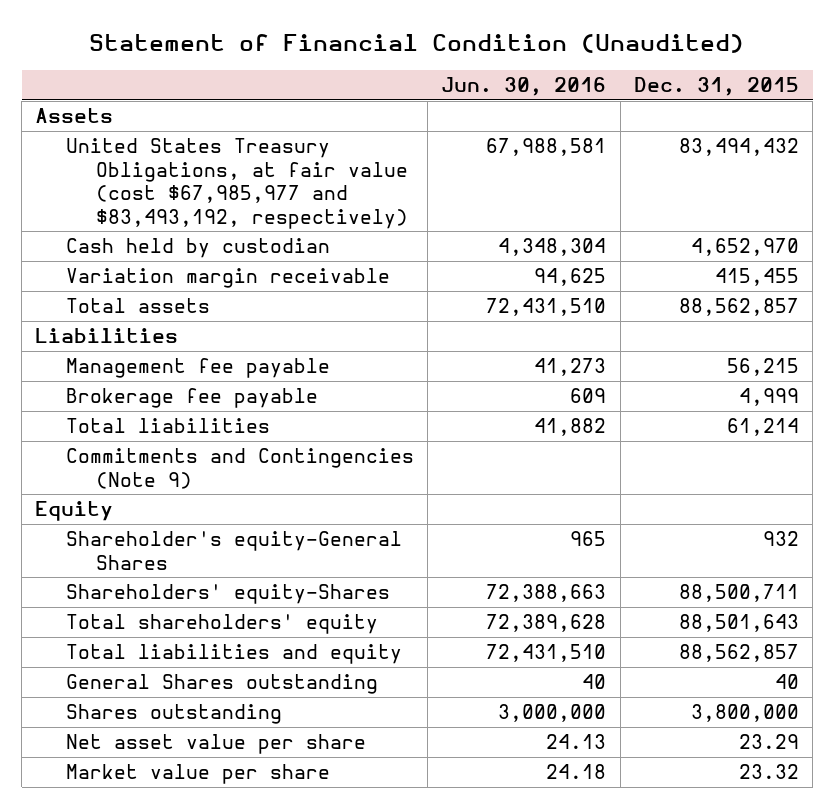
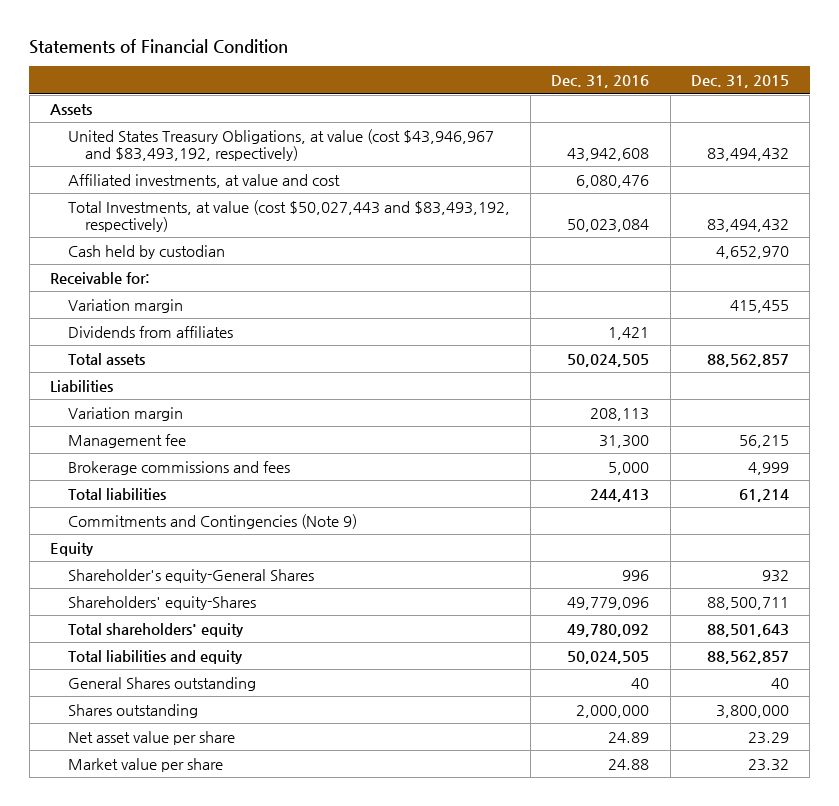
- Statement of Financial Condition (Unaudited)
+ Statements of Financial Condition
- | Jun. 30, 2016 | Dec. 31, 2015
+ | Dec. 31, 2016 | Dec. 31, 2015
- United States Treasury Obligations, at fair value (cost $67,985,977 and $83,493,192, respectively) | 67,988,581 | 83,494,432
+ United States Treasury Obligations, at value (cost $43,946,967 and $83,493,192, respectively) | 43,942,608 | 83,494,432
+ Affiliated investments, at value and cost | 6,080,476 |
+ Total Investments, at value (cost $50,027,443 and $83,493,192, respectively) | 50,023,084 | 83,494,432
- Variation margin receivable | 94,625 | 415,455
+ Receivable for:
+ Variation margin | | 415,455
+ Dividends from affiliates | 1,421 |
- Management fee payable | 41,273 | 56,215
- Brokerage fee payable | 609 | 4,999
+ Variation margin | 208,113 |
+ Management fee | 31,300 | 56,215
+ Brokerage commissions and fees | 5,000 | 4,999

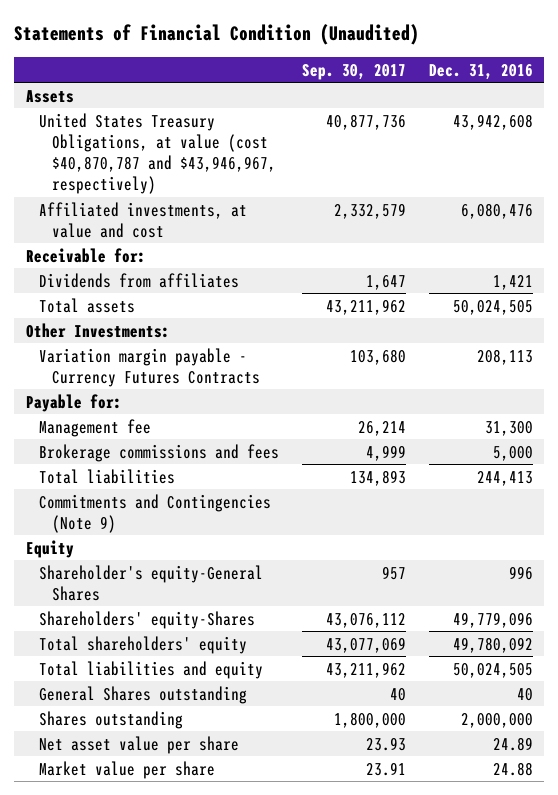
- Statements of Financial Condition
+ Statements of Financial Condition (Unaudited)
- | Dec. 31, 2016 | Dec. 31, 2015
+ | Sep. 30, 2017 | Dec. 31, 2016
- United States Treasury Obligations, at value (cost $43,946,967 and $83,493,192, respectively) | 43,942,608 | 83,494,432
+ United States Treasury Obligations, at value (cost $40,870,787 and $43,946,967, respectively) | 40,877,736 | 43,942,608
- Total Investments, at value (cost $50,027,443 and $83,493,192, respectively) | 50,023,084 | 83,494,432
- Cash held by custodian | | 4,652,970
- Variation margin | | 415,455
- Liabilities
- Variation margin | 208,113 |
+ Other Investments:
+ Variation margin payable - Currency Futures Contracts | 103,680 | 208,113
+ Payable for:

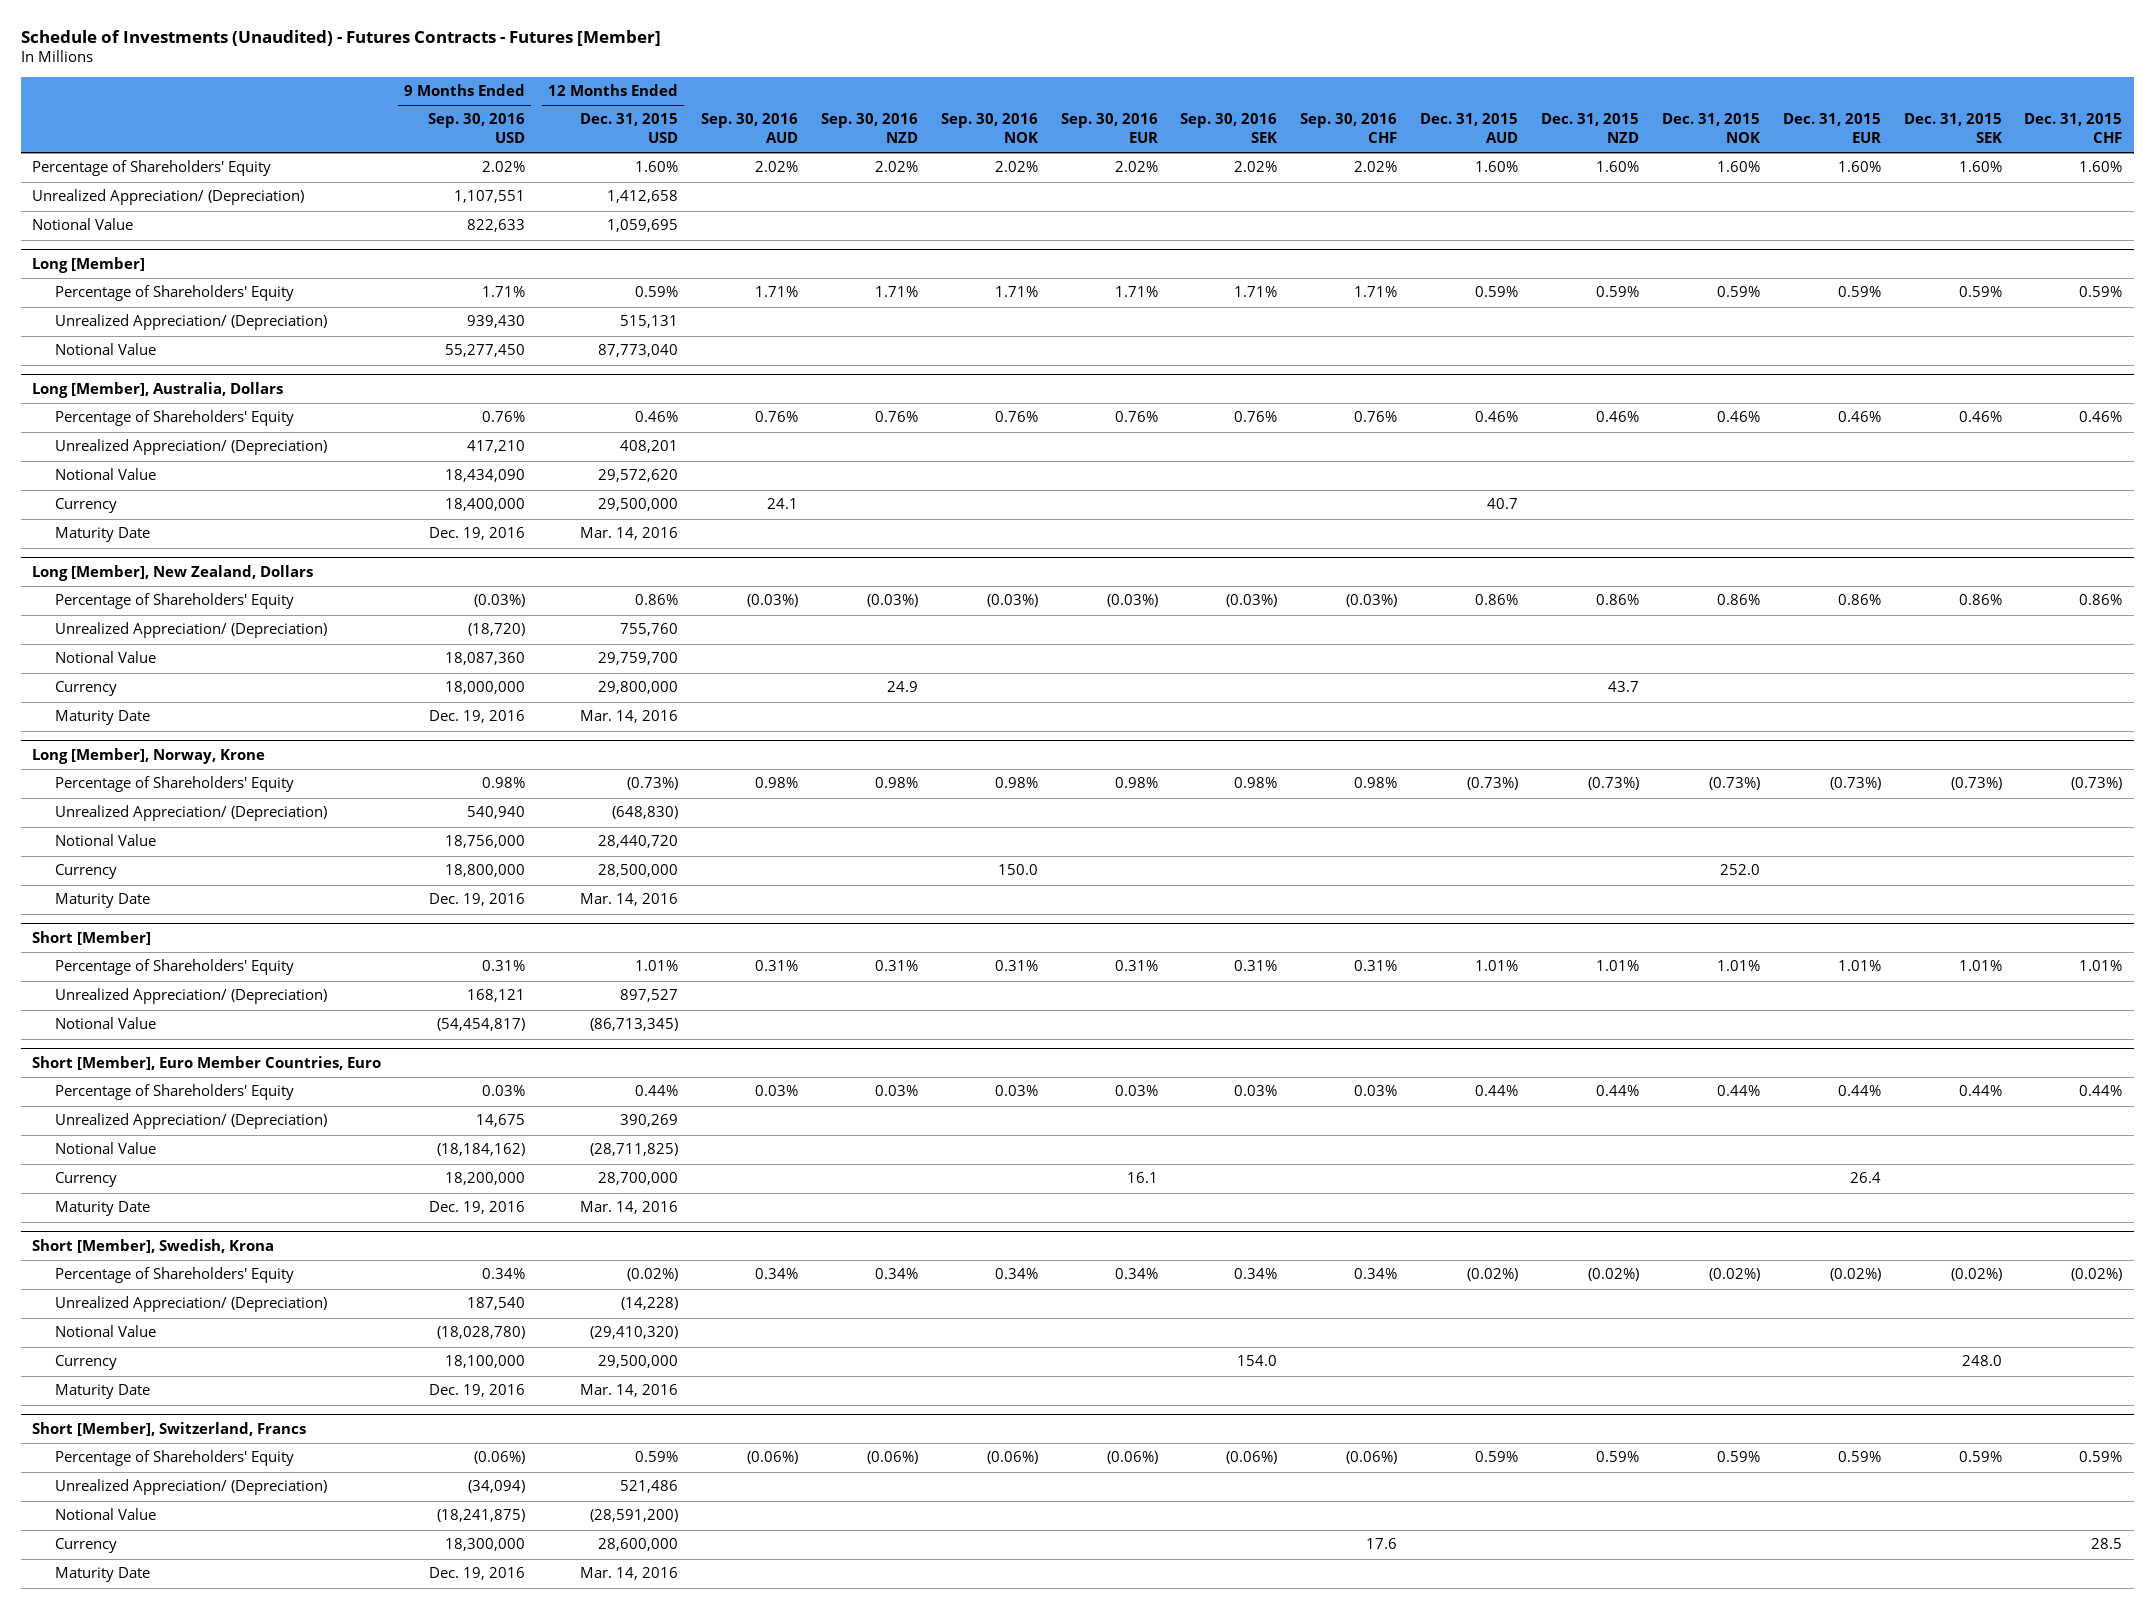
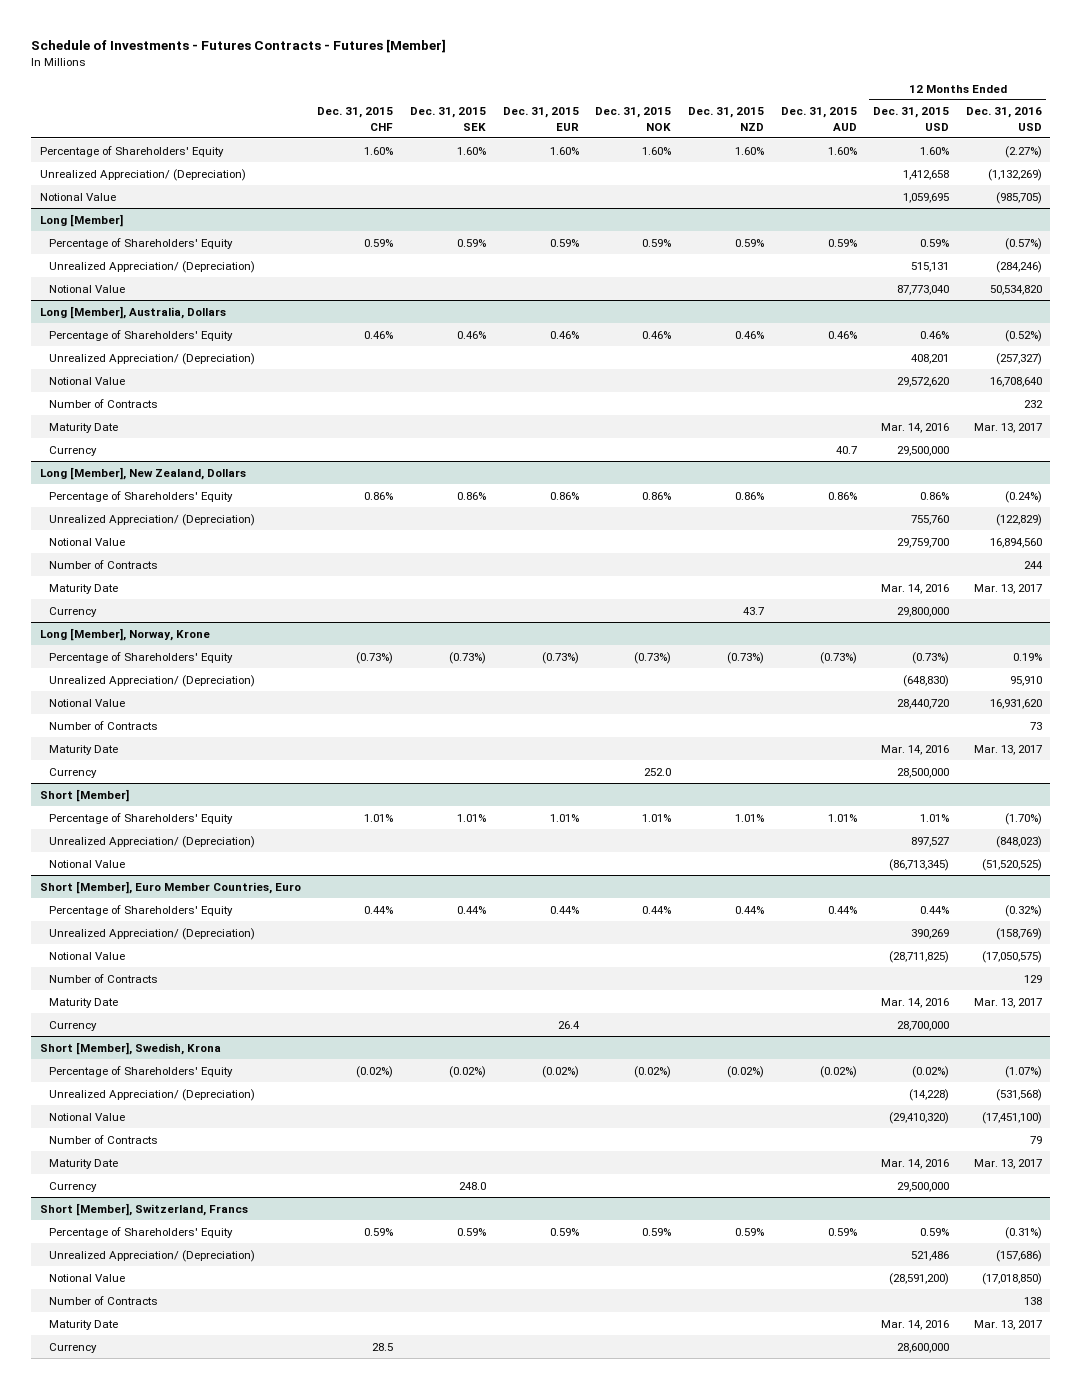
- Schedule of Investments (Unaudited) - Futures Contracts - Futures [Member]
+ Schedule of Investments - Futures Contracts - Futures [Member]
- | 9 Months Ended Sep. 30, 2016 USD | 12 Months Ended Dec. 31, 2015 USD | Sep. 30, 2016 AUD | Sep. 30, 2016 NZD | Sep. 30, 2016 NOK | Sep. 30, 2016 EUR | Sep. 30, 2016 SEK | Sep. 30, 2016 CHF | Dec. 31, 2015 AUD | Dec. 31, 2015 NZD | Dec. 31, 2015 NOK | Dec. 31, 2015 EUR | Dec. 31, 2015 SEK | Dec. 31, 2015 CHF
+ | Dec. 31, 2015 CHF | Dec. 31, 2015 SEK | Dec. 31, 2015 EUR | Dec. 31, 2015 NOK | Dec. 31, 2015 NZD | Dec. 31, 2015 AUD | 12 Months Ended Dec. 31, 2015 USD | 12 Months Ended Dec. 31, 2016 USD
@ Long [Member], Australia, Dollars
+ Number of Contracts | | | | | | | | 232
moved down: Currency | | | | | | 40.7 | 29,500,000 |
@ Long [Member], New Zealand, Dollars
+ Number of Contracts | | | | | | | | 244
moved down: Currency | | | | | 43.7 | | 29,800,000 |
@ Long [Member], Norway, Krone
+ Number of Contracts | | | | | | | | 73
moved down: Currency | | | | 252.0 | | | 28,500,000 |
@ Short [Member], Euro Member Countries, Euro
+ Number of Contracts | | | | | | | | 129
moved down: Currency | | | 26.4 | | | | 28,700,000 |
@ Short [Member], Swedish, Krona
+ Number of Contracts | | | | | | | | 79
moved down: Currency | | 248.0 | | | | | 29,500,000 |
@ Short [Member], Switzerland, Francs
+ Number of Contracts | | | | | | | | 138
moved down: Currency | 28.5 | | | | | | 28,600,000 |

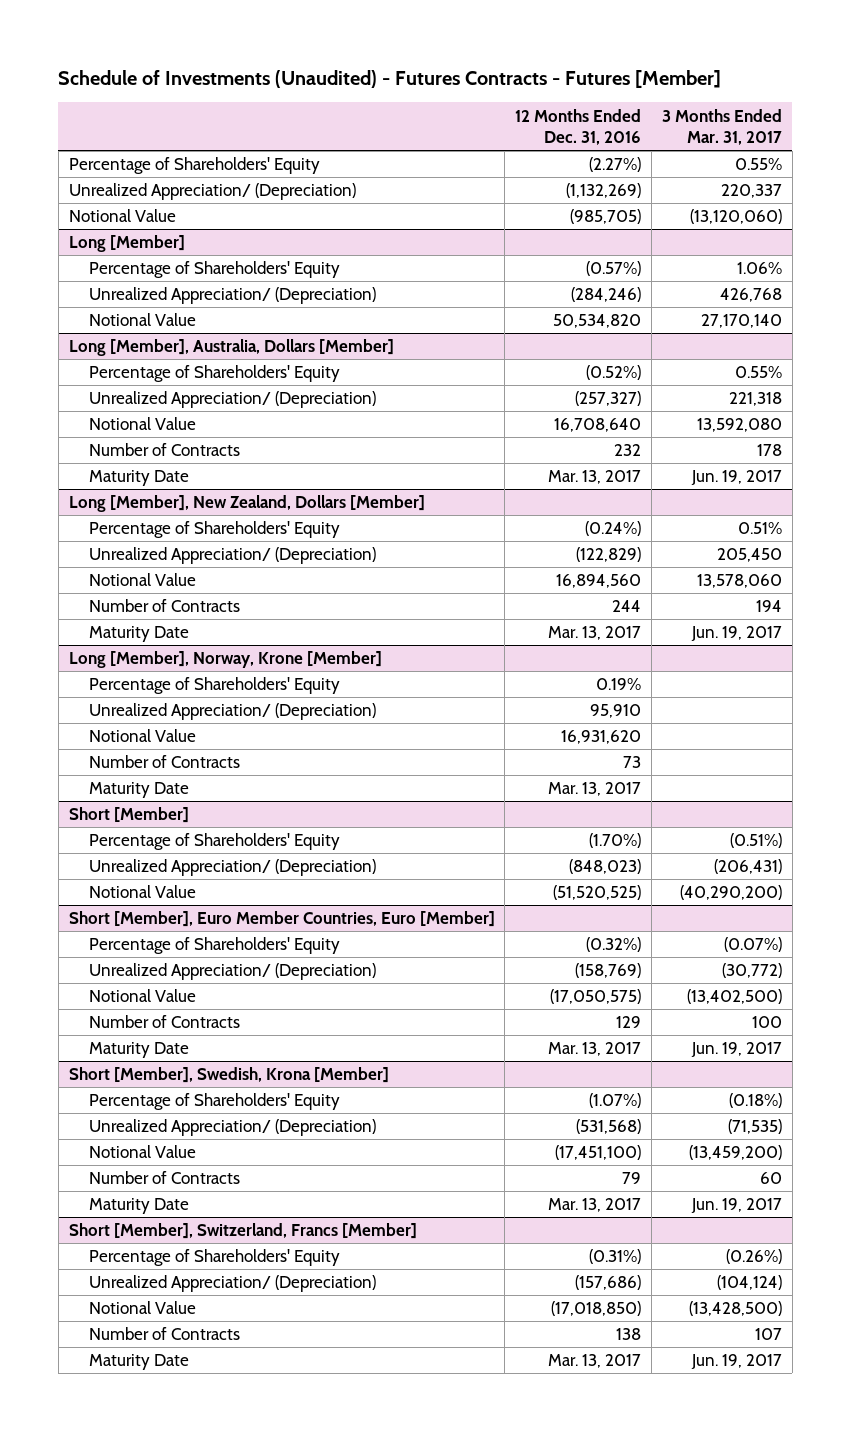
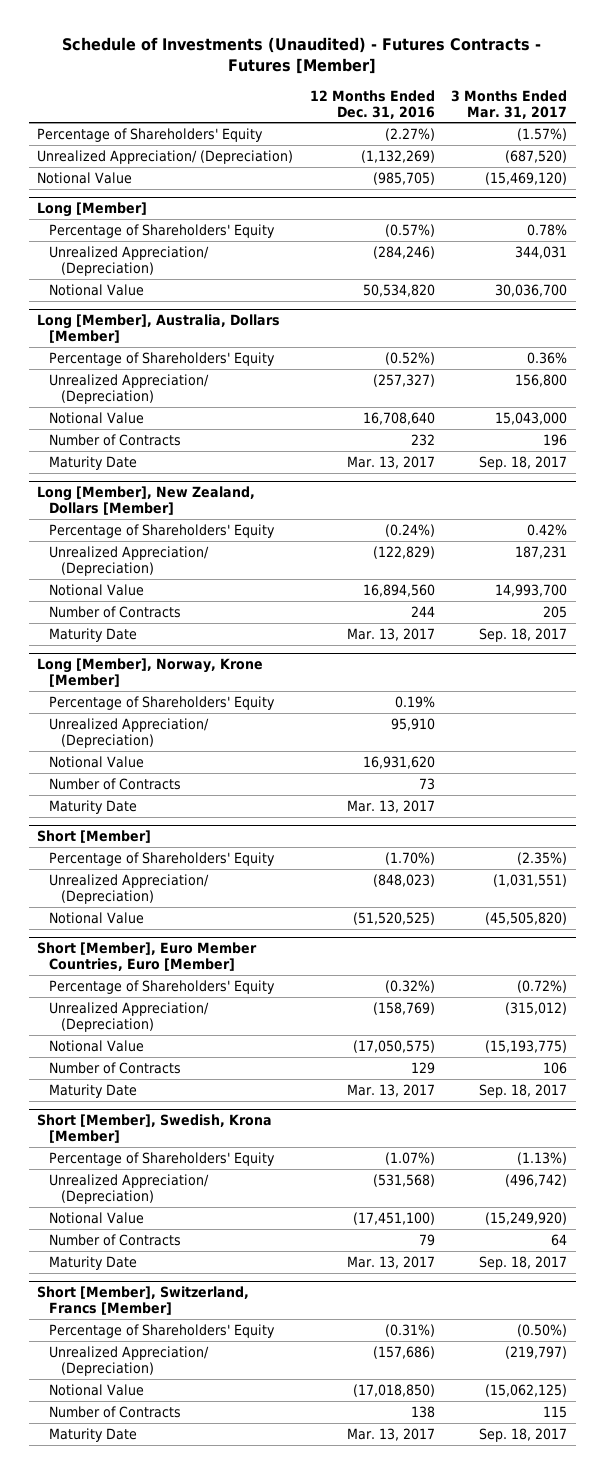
- Percentage of Shareholders' Equity | (2.27%) | 0.55%
- Unrealized Appreciation/ (Depreciation) | (1,132,269) | 220,337
- Notional Value | (985,705) | (13,120,060)
+ Percentage of Shareholders' Equity | (2.27%) | (1.57%)
+ Unrealized Appreciation/ (Depreciation) | (1,132,269) | (687,520)
+ Notional Value | (985,705) | (15,469,120)
@ Long [Member]
- Percentage of Shareholders' Equity | (0.57%) | 1.06%
- Unrealized Appreciation/ (Depreciation) | (284,246) | 426,768
- Notional Value | 50,534,820 | 27,170,140
+ Percentage of Shareholders' Equity | (0.57%) | 0.78%
+ Unrealized Appreciation/ (Depreciation) | (284,246) | 344,031
+ Notional Value | 50,534,820 | 30,036,700
@ Long [Member], Australia, Dollars [Member]
- Percentage of Shareholders' Equity | (0.52%) | 0.55%
- Unrealized Appreciation/ (Depreciation) | (257,327) | 221,318
- Notional Value | 16,708,640 | 13,592,080
- Number of Contracts | 232 | 178
- Maturity Date | Mar. 13, 2017 | Jun. 19, 2017
+ Percentage of Shareholders' Equity | (0.52%) | 0.36%
+ Unrealized Appreciation/ (Depreciation) | (257,327) | 156,800
+ Notional Value | 16,708,640 | 15,043,000
+ Number of Contracts | 232 | 196
+ Maturity Date | Mar. 13, 2017 | Sep. 18, 2017
@ Long [Member], New Zealand, Dollars [Member]
- Percentage of Shareholders' Equity | (0.24%) | 0.51%
- Unrealized Appreciation/ (Depreciation) | (122,829) | 205,450
- Notional Value | 16,894,560 | 13,578,060
- Number of Contracts | 244 | 194
- Maturity Date | Mar. 13, 2017 | Jun. 19, 2017
+ Percentage of Shareholders' Equity | (0.24%) | 0.42%
+ Unrealized Appreciation/ (Depreciation) | (122,829) | 187,231
+ Notional Value | 16,894,560 | 14,993,700
+ Number of Contracts | 244 | 205
+ Maturity Date | Mar. 13, 2017 | Sep. 18, 2017
@ Short [Member]
- Percentage of Shareholders' Equity | (1.70%) | (0.51%)
- Unrealized Appreciation/ (Depreciation) | (848,023) | (206,431)
- Notional Value | (51,520,525) | (40,290,200)
+ Percentage of Shareholders' Equity | (1.70%) | (2.35%)
+ Unrealized Appreciation/ (Depreciation) | (848,023) | (1,031,551)
+ Notional Value | (51,520,525) | (45,505,820)
@ Short [Member], Euro Member Countries, Euro [Member]
- Percentage of Shareholders' Equity | (0.32%) | (0.07%)
- Unrealized Appreciation/ (Depreciation) | (158,769) | (30,772)
- Notional Value | (17,050,575) | (13,402,500)
- Number of Contracts | 129 | 100
- Maturity Date | Mar. 13, 2017 | Jun. 19, 2017
+ Percentage of Shareholders' Equity | (0.32%) | (0.72%)
+ Unrealized Appreciation/ (Depreciation) | (158,769) | (315,012)
+ Notional Value | (17,050,575) | (15,193,775)
+ Number of Contracts | 129 | 106
+ Maturity Date | Mar. 13, 2017 | Sep. 18, 2017
@ Short [Member], Swedish, Krona [Member]
- Percentage of Shareholders' Equity | (1.07%) | (0.18%)
- Unrealized Appreciation/ (Depreciation) | (531,568) | (71,535)
- Notional Value | (17,451,100) | (13,459,200)
- Number of Contracts | 79 | 60
- Maturity Date | Mar. 13, 2017 | Jun. 19, 2017
+ Percentage of Shareholders' Equity | (1.07%) | (1.13%)
+ Unrealized Appreciation/ (Depreciation) | (531,568) | (496,742)
+ Notional Value | (17,451,100) | (15,249,920)
+ Number of Contracts | 79 | 64
+ Maturity Date | Mar. 13, 2017 | Sep. 18, 2017
@ Short [Member], Switzerland, Francs [Member]
- Percentage of Shareholders' Equity | (0.31%) | (0.26%)
- Unrealized Appreciation/ (Depreciation) | (157,686) | (104,124)
- Notional Value | (17,018,850) | (13,428,500)
- Number of Contracts | 138 | 107
- Maturity Date | Mar. 13, 2017 | Jun. 19, 2017
+ Percentage of Shareholders' Equity | (0.31%) | (0.50%)
+ Unrealized Appreciation/ (Depreciation) | (157,686) | (219,797)
+ Notional Value | (17,018,850) | (15,062,125)
+ Number of Contracts | 138 | 115
+ Maturity Date | Mar. 13, 2017 | Sep. 18, 2017

